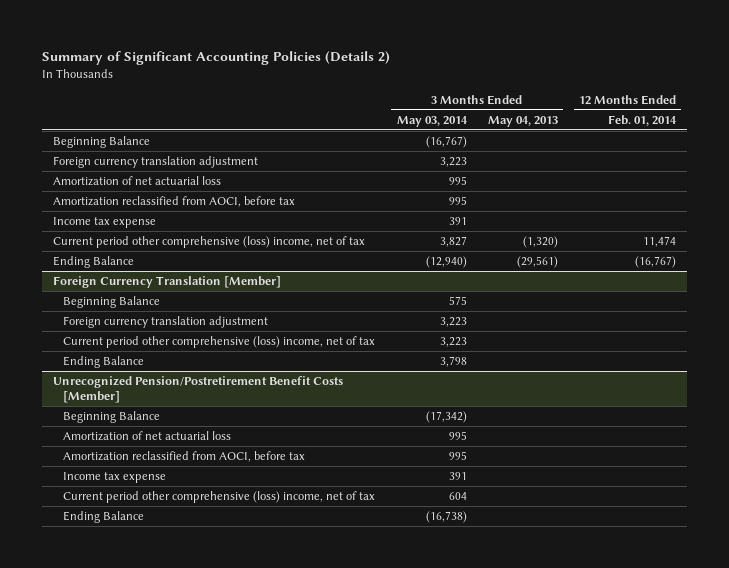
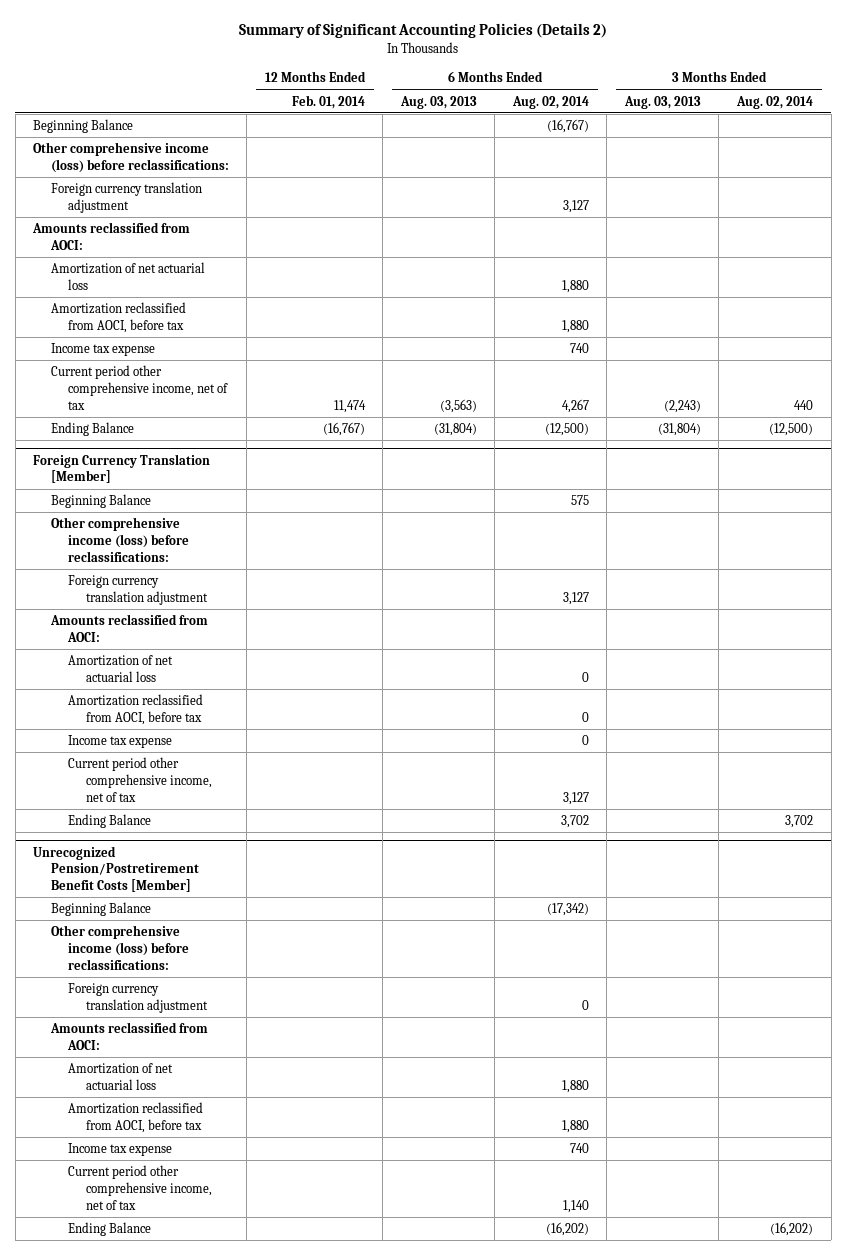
- | 3 Months Ended May 03, 2014 | 3 Months Ended May 04, 2013 | 12 Months Ended Feb. 01, 2014
+ | 12 Months Ended Feb. 01, 2014 | 6 Months Ended Aug. 03, 2013 | 6 Months Ended Aug. 02, 2014 | 3 Months Ended Aug. 03, 2013 | 3 Months Ended Aug. 02, 2014
+ Other comprehensive income (loss) before reclassifications:
+ Amounts reclassified from AOCI:
- Current period other comprehensive (loss) income, net of tax | 3,827 | (1,320) | 11,474
+ Current period other comprehensive income, net of tax | 11,474 | (3,563) | 4,267 | (2,243) | 440
@ Foreign Currency Translation [Member]
+ Other comprehensive income (loss) before reclassifications:
- Current period other comprehensive (loss) income, net of tax | 3,223 | |
+ Amounts reclassified from AOCI:
+ Amortization of net actuarial loss | | | 0 | |
+ Amortization reclassified from AOCI, before tax | | | 0 | |
+ Income tax expense | | | 0 | |
+ Current period other comprehensive income, net of tax | | | 3,127 | |
@ Unrecognized Pension/Postretirement Benefit Costs [Member]
+ Other comprehensive income (loss) before reclassifications:
+ Foreign currency translation adjustment | | | 0 | |
+ Amounts reclassified from AOCI:
- Current period other comprehensive (loss) income, net of tax | 604 | |
+ Current period other comprehensive income, net of tax | | | 1,140 | |

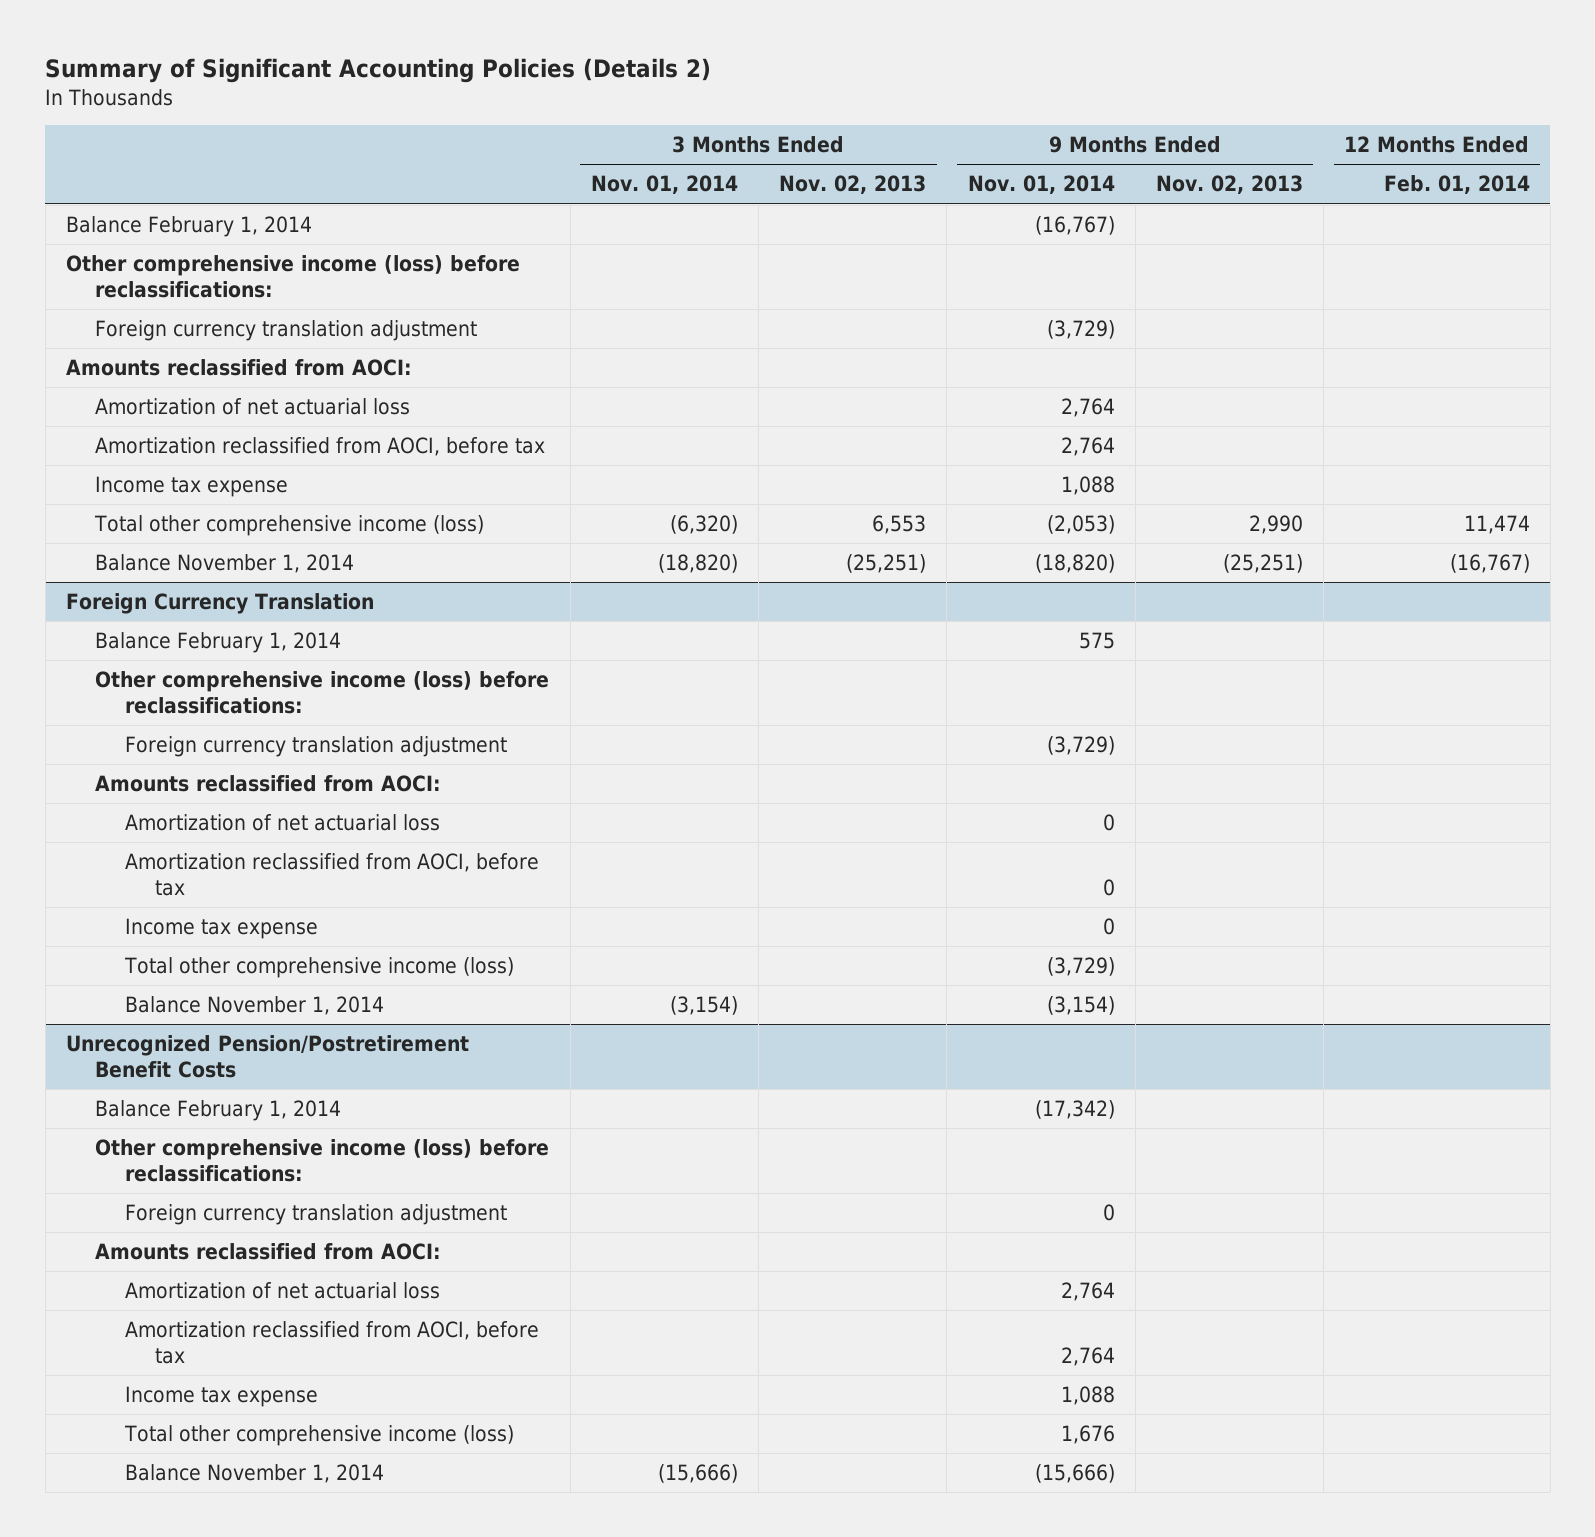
- | 12 Months Ended Feb. 01, 2014 | 6 Months Ended Aug. 03, 2013 | 6 Months Ended Aug. 02, 2014 | 3 Months Ended Aug. 03, 2013 | 3 Months Ended Aug. 02, 2014
+ | 3 Months Ended Nov. 01, 2014 | 3 Months Ended Nov. 02, 2013 | 9 Months Ended Nov. 01, 2014 | 9 Months Ended Nov. 02, 2013 | 12 Months Ended Feb. 01, 2014
- Beginning Balance | | | (16,767) | |
+ Balance February 1, 2014 | | | (16,767) | |
- Current period other comprehensive income, net of tax | 11,474 | (3,563) | 4,267 | (2,243) | 440
- Ending Balance | (16,767) | (31,804) | (12,500) | (31,804) | (12,500)
- Foreign Currency Translation [Member]
- Beginning Balance | | | 575 | |
+ Total other comprehensive income (loss) | (6,320) | 6,553 | (2,053) | 2,990 | 11,474
+ Balance November 1, 2014 | (18,820) | (25,251) | (18,820) | (25,251) | (16,767)
+ Foreign Currency Translation
+ Balance February 1, 2014 | | | 575 | |
- Current period other comprehensive income, net of tax | | | 3,127 | |
- Ending Balance | | | 3,702 | | 3,702
- Unrecognized Pension/Postretirement Benefit Costs [Member]
- Beginning Balance | | | (17,342) | |
+ Total other comprehensive income (loss) | | | (3,729) | |
+ Balance November 1, 2014 | (3,154) | | (3,154) | |
+ Unrecognized Pension/Postretirement Benefit Costs
+ Balance February 1, 2014 | | | (17,342) | |
- Current period other comprehensive income, net of tax | | | 1,140 | |
- Ending Balance | | | (16,202) | | (16,202)
+ Total other comprehensive income (loss) | | | 1,676 | |
+ Balance November 1, 2014 | (15,666) | | (15,666) | |

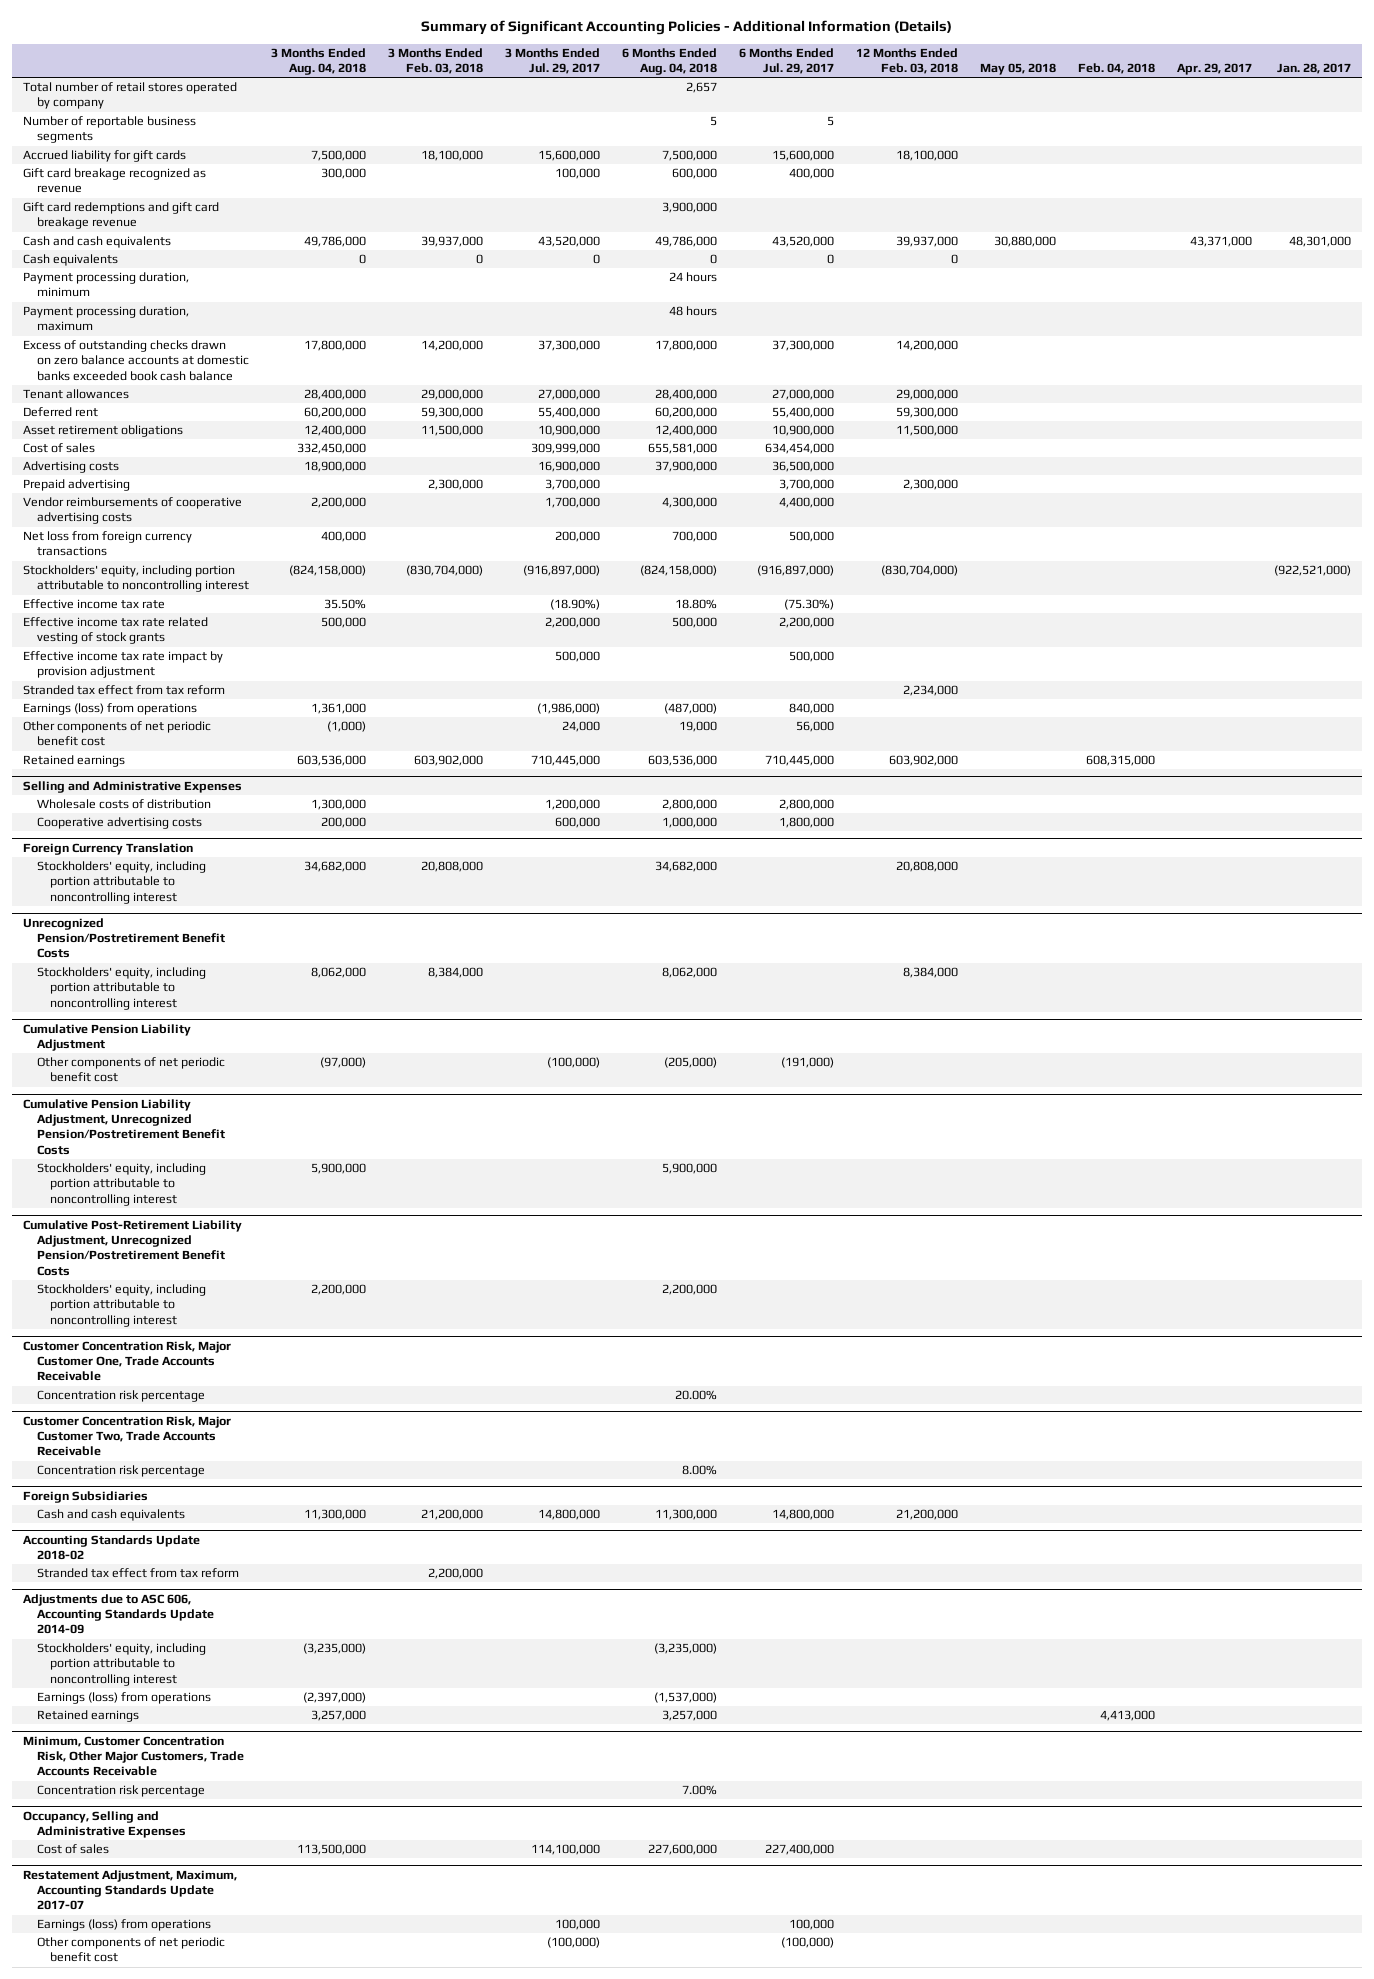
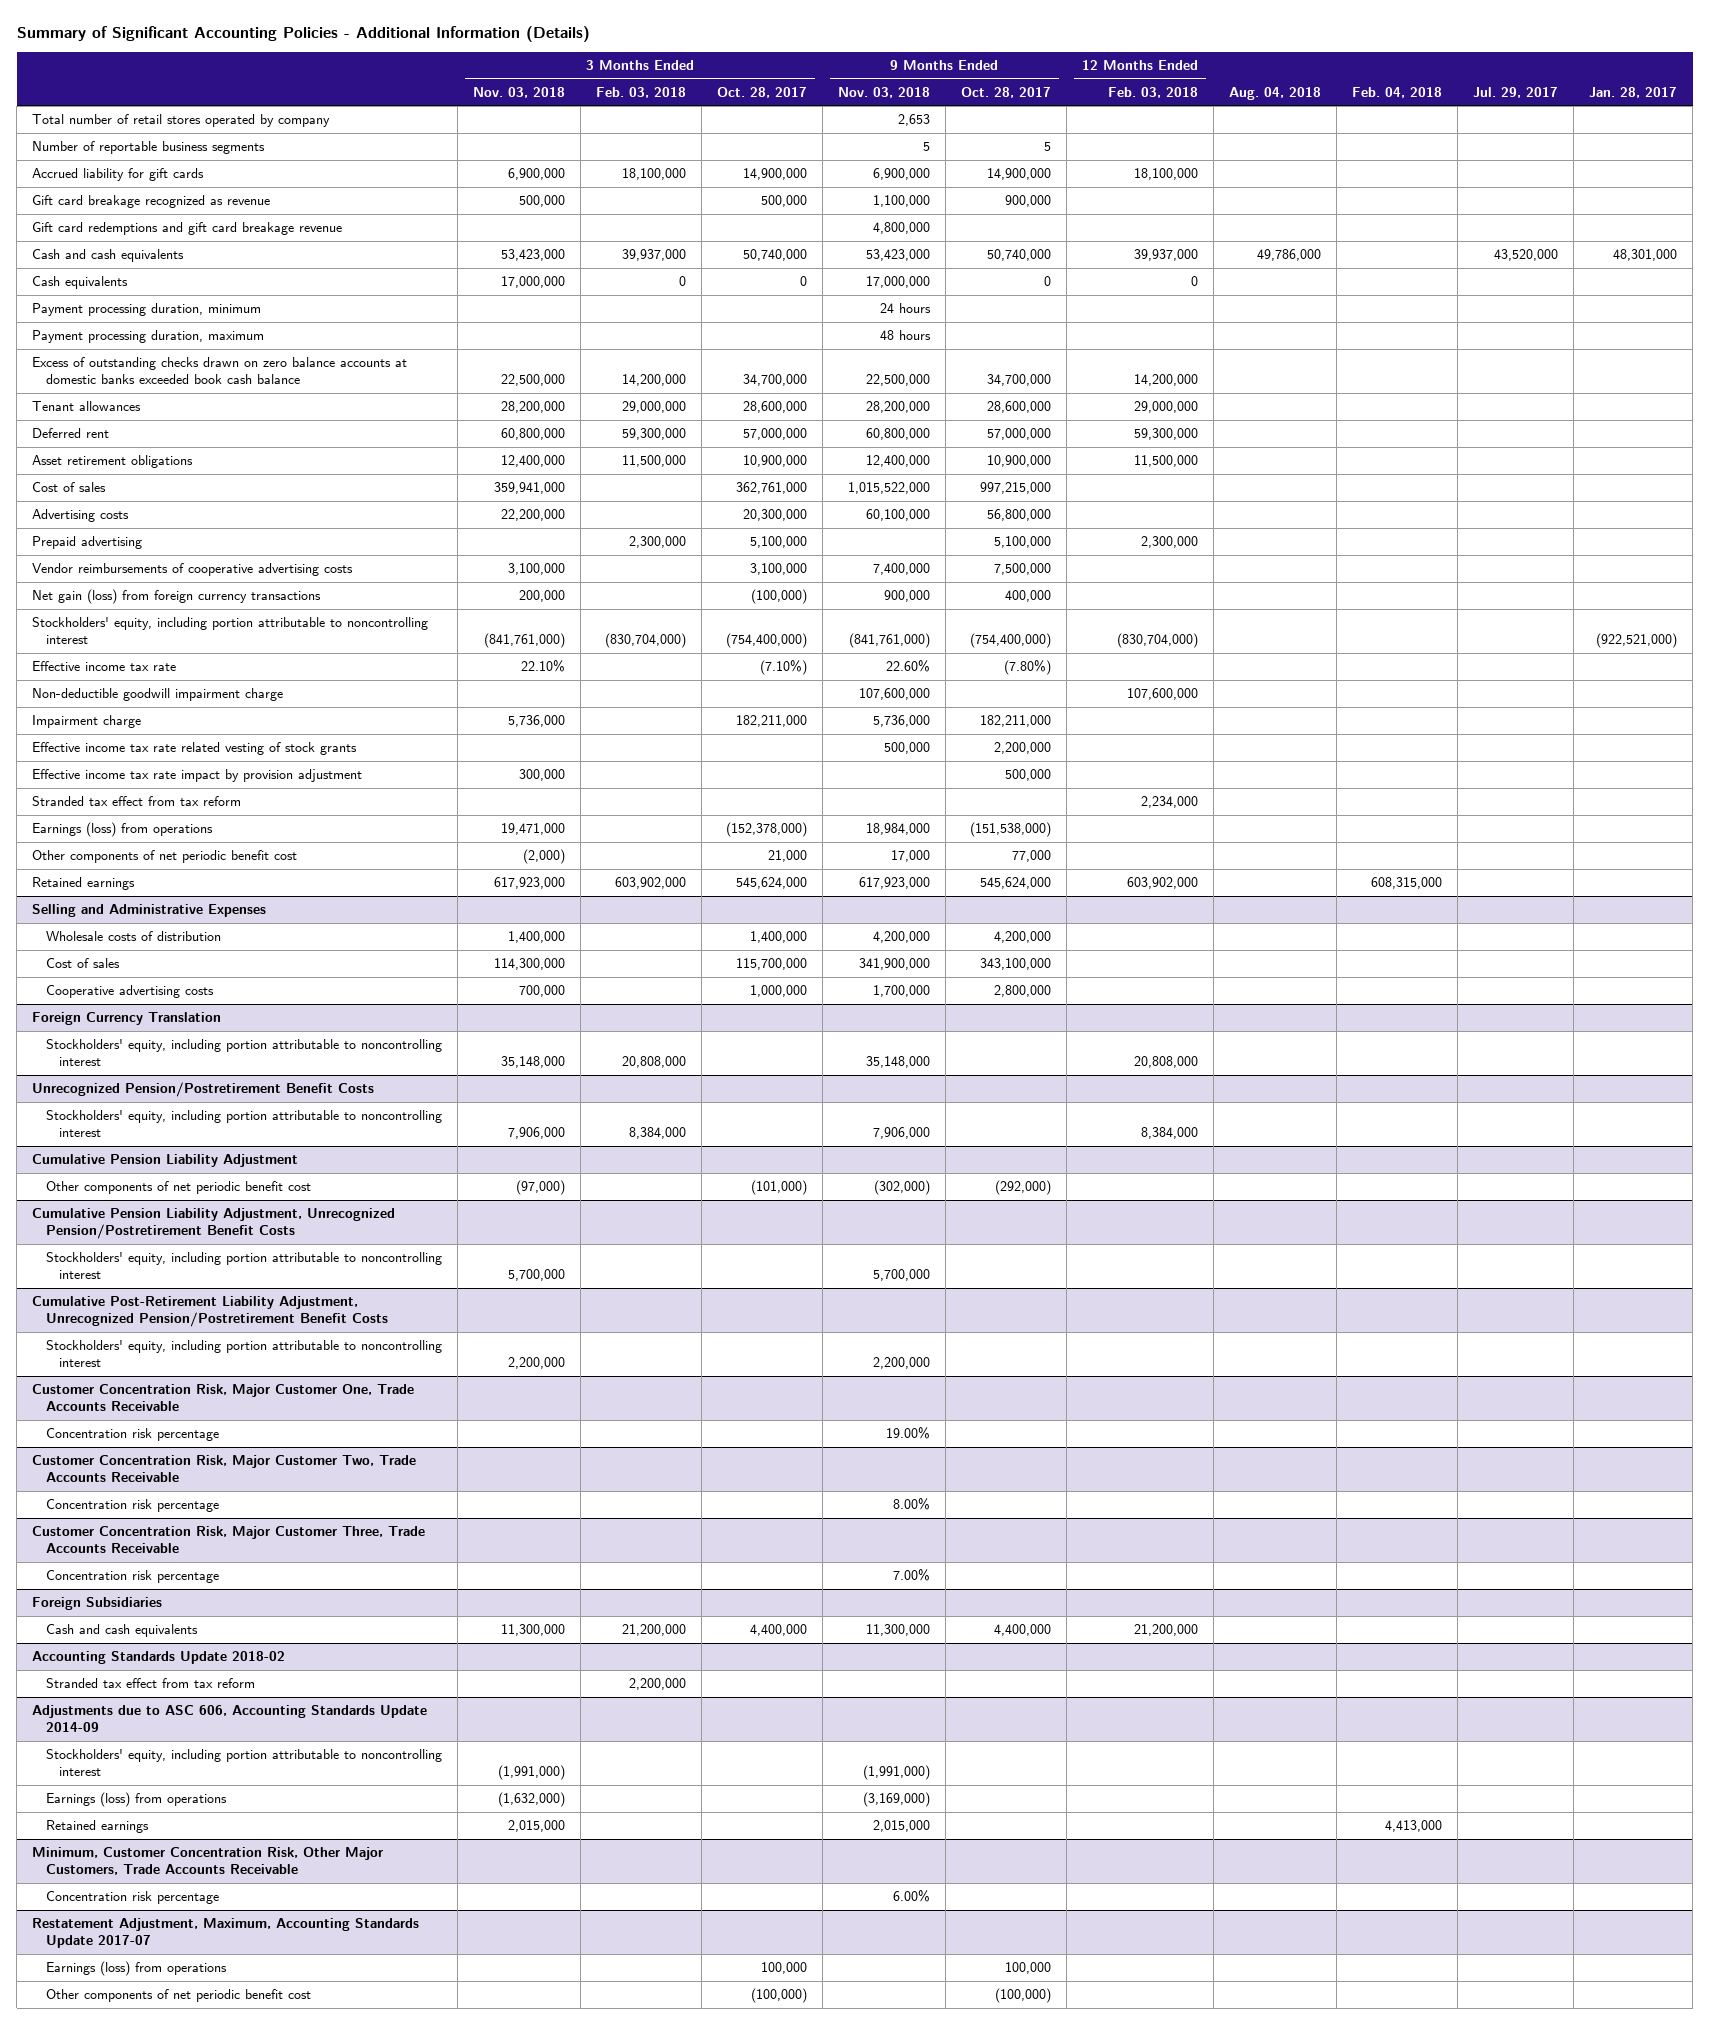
- | 3 Months Ended Aug. 04, 2018 | 3 Months Ended Feb. 03, 2018 | 3 Months Ended Jul. 29, 2017 | 6 Months Ended Aug. 04, 2018 | 6 Months Ended Jul. 29, 2017 | 12 Months Ended Feb. 03, 2018 | May 05, 2018 | Feb. 04, 2018 | Apr. 29, 2017 | Jan. 28, 2017
+ | 3 Months Ended Nov. 03, 2018 | 3 Months Ended Feb. 03, 2018 | 3 Months Ended Oct. 28, 2017 | 9 Months Ended Nov. 03, 2018 | 9 Months Ended Oct. 28, 2017 | 12 Months Ended Feb. 03, 2018 | Aug. 04, 2018 | Feb. 04, 2018 | Jul. 29, 2017 | Jan. 28, 2017
- Net loss from foreign currency transactions | 400,000 | | 200,000 | 700,000 | 500,000 | | | | |
+ Net gain (loss) from foreign currency transactions | 200,000 | | (100,000) | 900,000 | 400,000 | | | | |
+ Non-deductible goodwill impairment charge | | | | 107,600,000 | | 107,600,000 | | | |
+ Impairment charge | 5,736,000 | | 182,211,000 | 5,736,000 | 182,211,000 | | | | |
@ Selling and Administrative Expenses
+ Cost of sales | 114,300,000 | | 115,700,000 | 341,900,000 | 343,100,000 | | | | |
+ Customer Concentration Risk, Major Customer Three, Trade Accounts Receivable
+ Concentration risk percentage | | | | 7.00% | | | | | |
- Occupancy, Selling and Administrative Expenses
- Cost of sales | 113,500,000 | | 114,100,000 | 227,600,000 | 227,400,000 | | | | |

